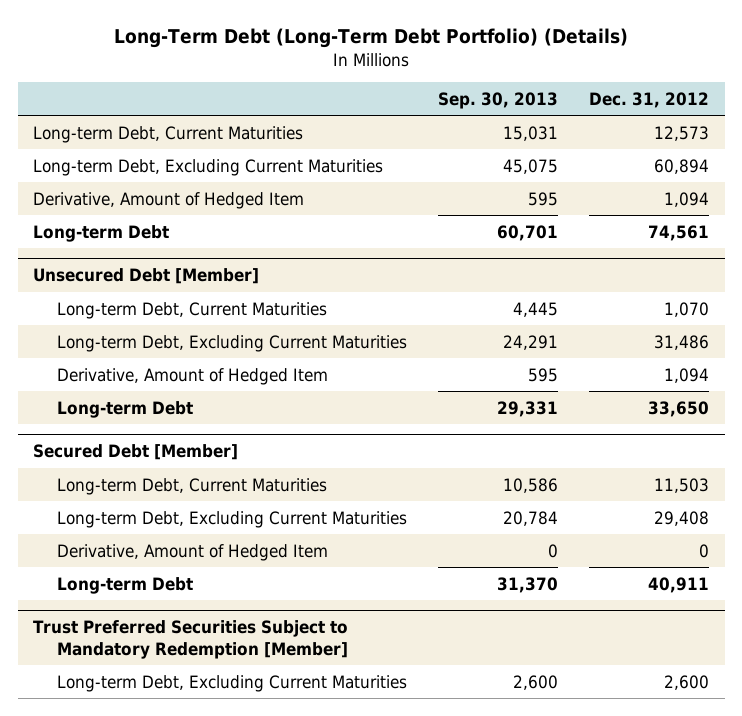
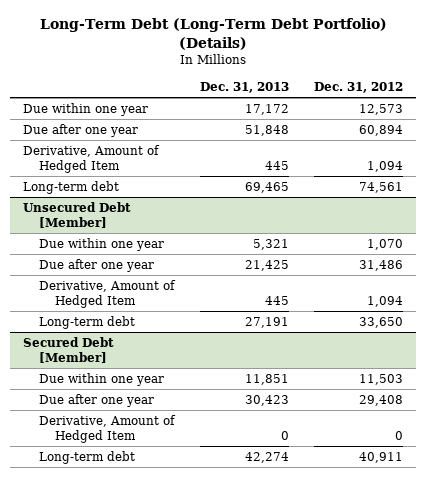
- | Sep. 30, 2013 | Dec. 31, 2012
+ | Dec. 31, 2013 | Dec. 31, 2012
- Long-term Debt, Current Maturities | 15,031 | 12,573
- Long-term Debt, Excluding Current Maturities | 45,075 | 60,894
+ Due within one year | 17,172 | 12,573
+ Due after one year | 51,848 | 60,894
- Long-term Debt | 60,701 | 74,561
+ Long-term debt | 69,465 | 74,561
@ Unsecured Debt [Member]
- Long-term Debt, Current Maturities | 4,445 | 1,070
- Long-term Debt, Excluding Current Maturities | 24,291 | 31,486
+ Due within one year | 5,321 | 1,070
+ Due after one year | 21,425 | 31,486
- Long-term Debt | 29,331 | 33,650
+ Long-term debt | 27,191 | 33,650
@ Secured Debt [Member]
- Long-term Debt, Current Maturities | 10,586 | 11,503
- Long-term Debt, Excluding Current Maturities | 20,784 | 29,408
+ Due within one year | 11,851 | 11,503
+ Due after one year | 30,423 | 29,408
- Long-term Debt | 31,370 | 40,911
- Trust Preferred Securities Subject to Mandatory Redemption [Member]
- Long-term Debt, Excluding Current Maturities | 2,600 | 2,600
@ Secured Debt [Member]
+ Long-term debt | 42,274 | 40,911

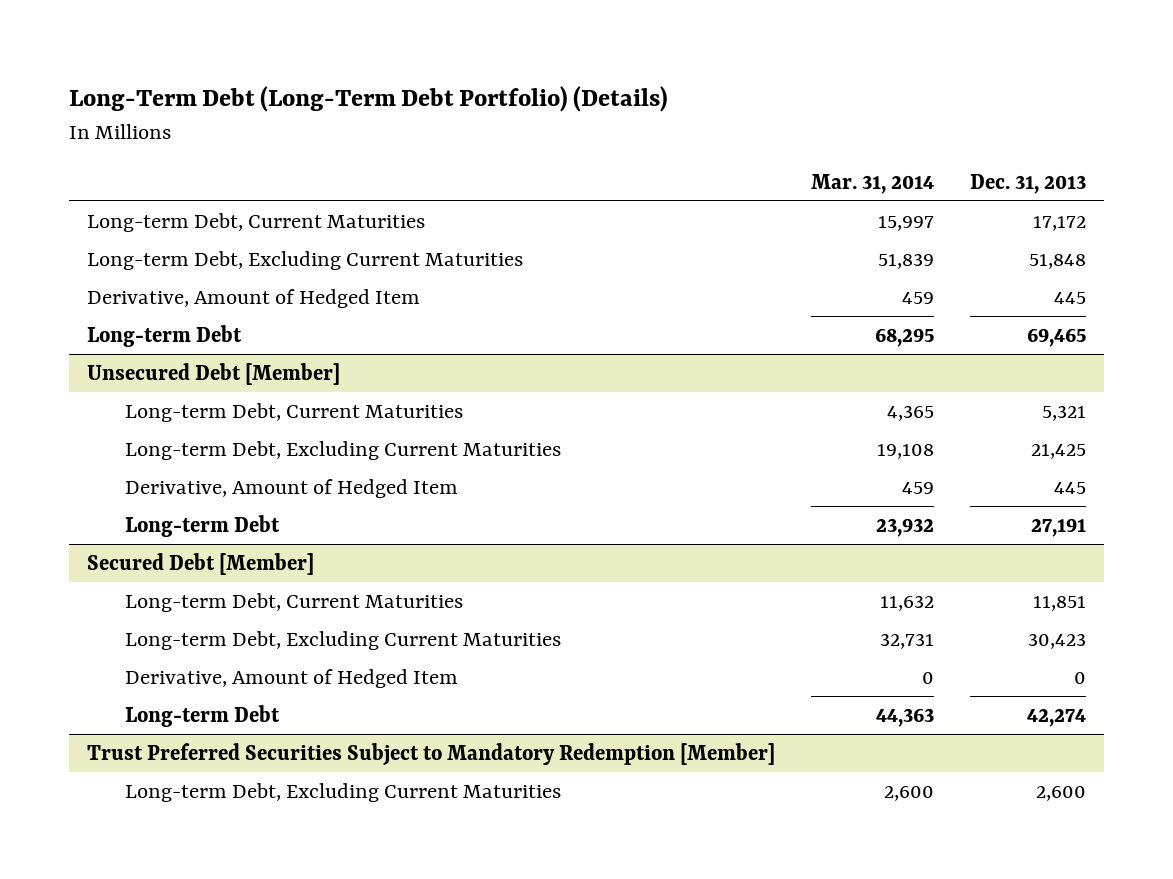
- | Dec. 31, 2013 | Dec. 31, 2012
+ | Mar. 31, 2014 | Dec. 31, 2013
- Due within one year | 17,172 | 12,573
- Due after one year | 51,848 | 60,894
+ Long-term Debt, Current Maturities | 15,997 | 17,172
+ Long-term Debt, Excluding Current Maturities | 51,839 | 51,848
- Long-term debt | 69,465 | 74,561
+ Long-term Debt | 68,295 | 69,465
@ Unsecured Debt [Member]
- Due within one year | 5,321 | 1,070
- Due after one year | 21,425 | 31,486
+ Long-term Debt, Current Maturities | 4,365 | 5,321
+ Long-term Debt, Excluding Current Maturities | 19,108 | 21,425
- Long-term debt | 27,191 | 33,650
+ Long-term Debt | 23,932 | 27,191
@ Secured Debt [Member]
- Due within one year | 11,851 | 11,503
- Due after one year | 30,423 | 29,408
+ Long-term Debt, Current Maturities | 11,632 | 11,851
+ Long-term Debt, Excluding Current Maturities | 32,731 | 30,423
- Long-term debt | 42,274 | 40,911
+ Long-term Debt | 44,363 | 42,274
+ Trust Preferred Securities Subject to Mandatory Redemption [Member]
+ Long-term Debt, Excluding Current Maturities | 2,600 | 2,600

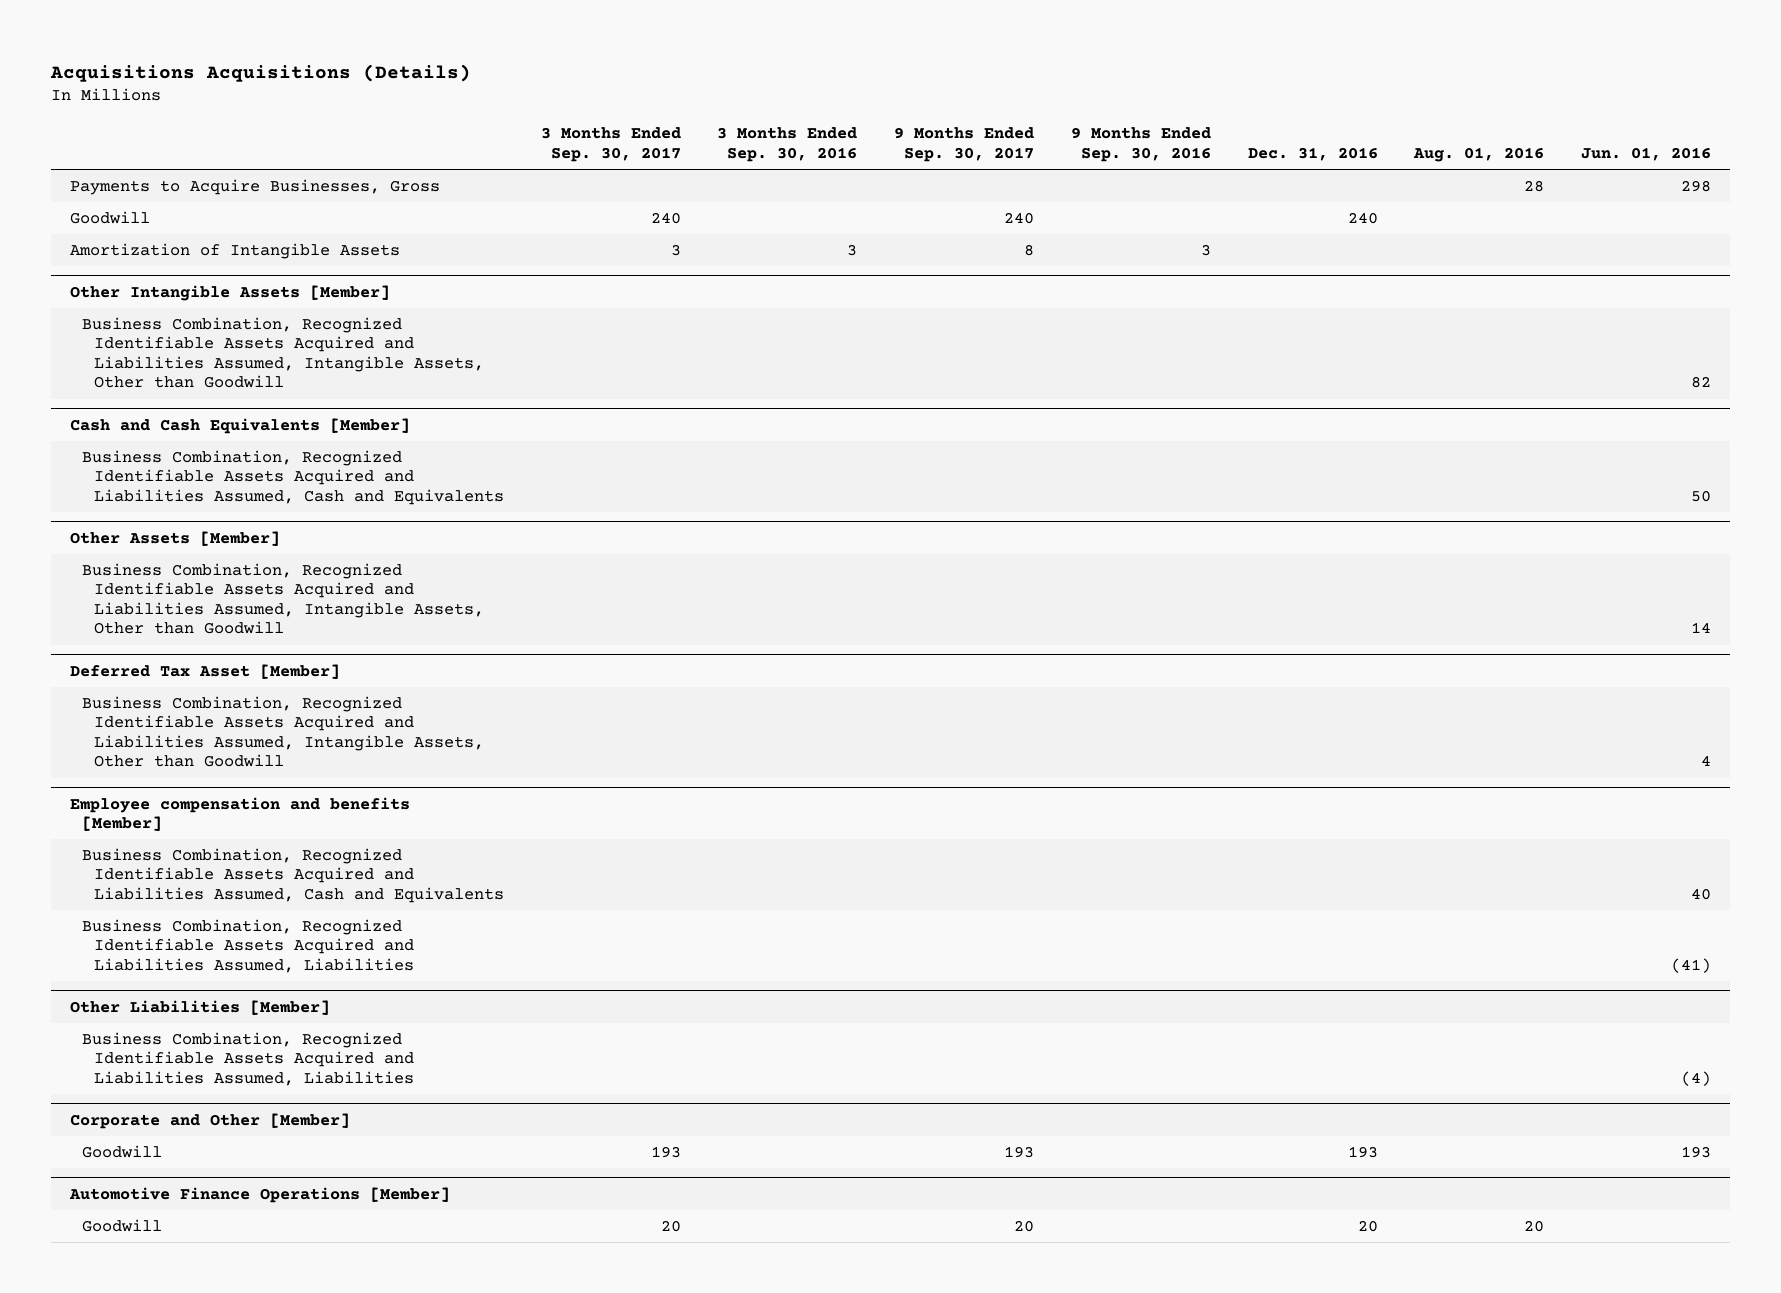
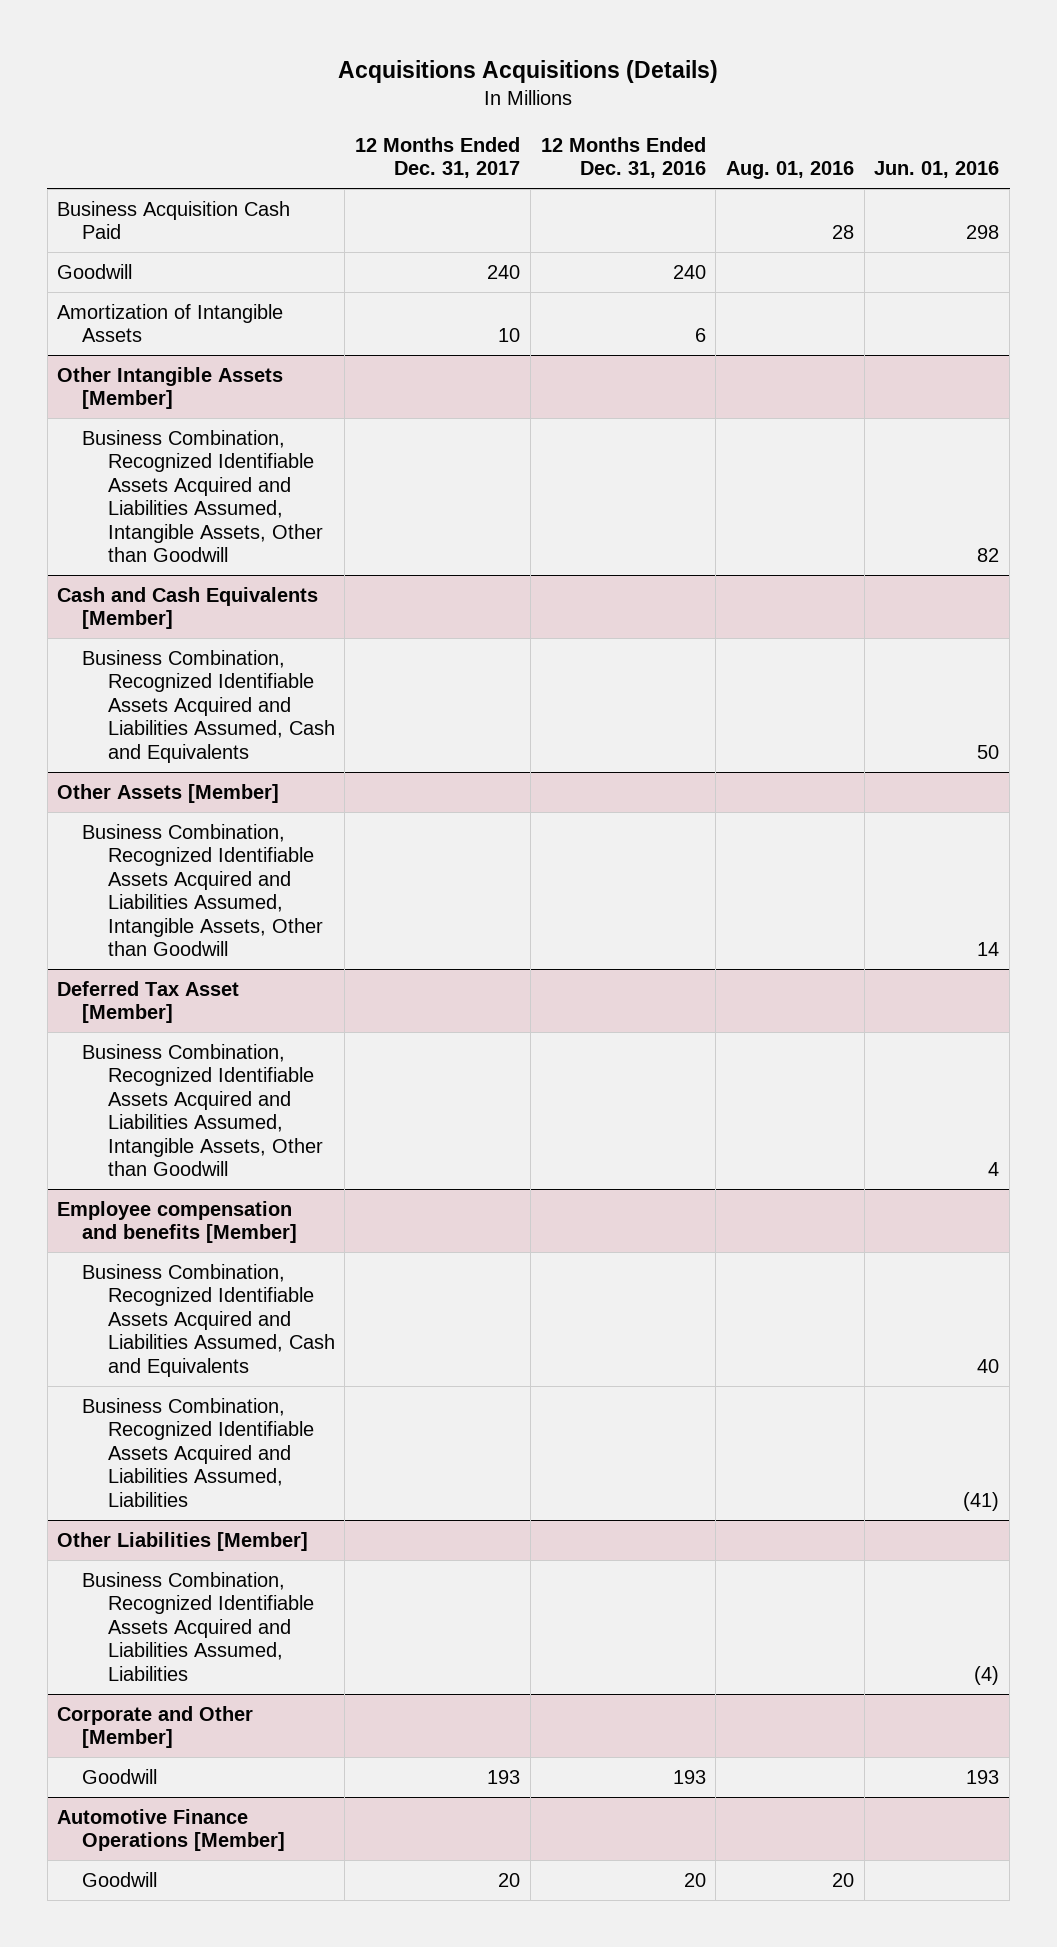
- | 3 Months Ended Sep. 30, 2017 | 3 Months Ended Sep. 30, 2016 | 9 Months Ended Sep. 30, 2017 | 9 Months Ended Sep. 30, 2016 | Dec. 31, 2016 | Aug. 01, 2016 | Jun. 01, 2016
+ | 12 Months Ended Dec. 31, 2017 | 12 Months Ended Dec. 31, 2016 | Aug. 01, 2016 | Jun. 01, 2016
- Payments to Acquire Businesses, Gross | | | | | | 28 | 298
+ Business Acquisition Cash Paid | | | 28 | 298

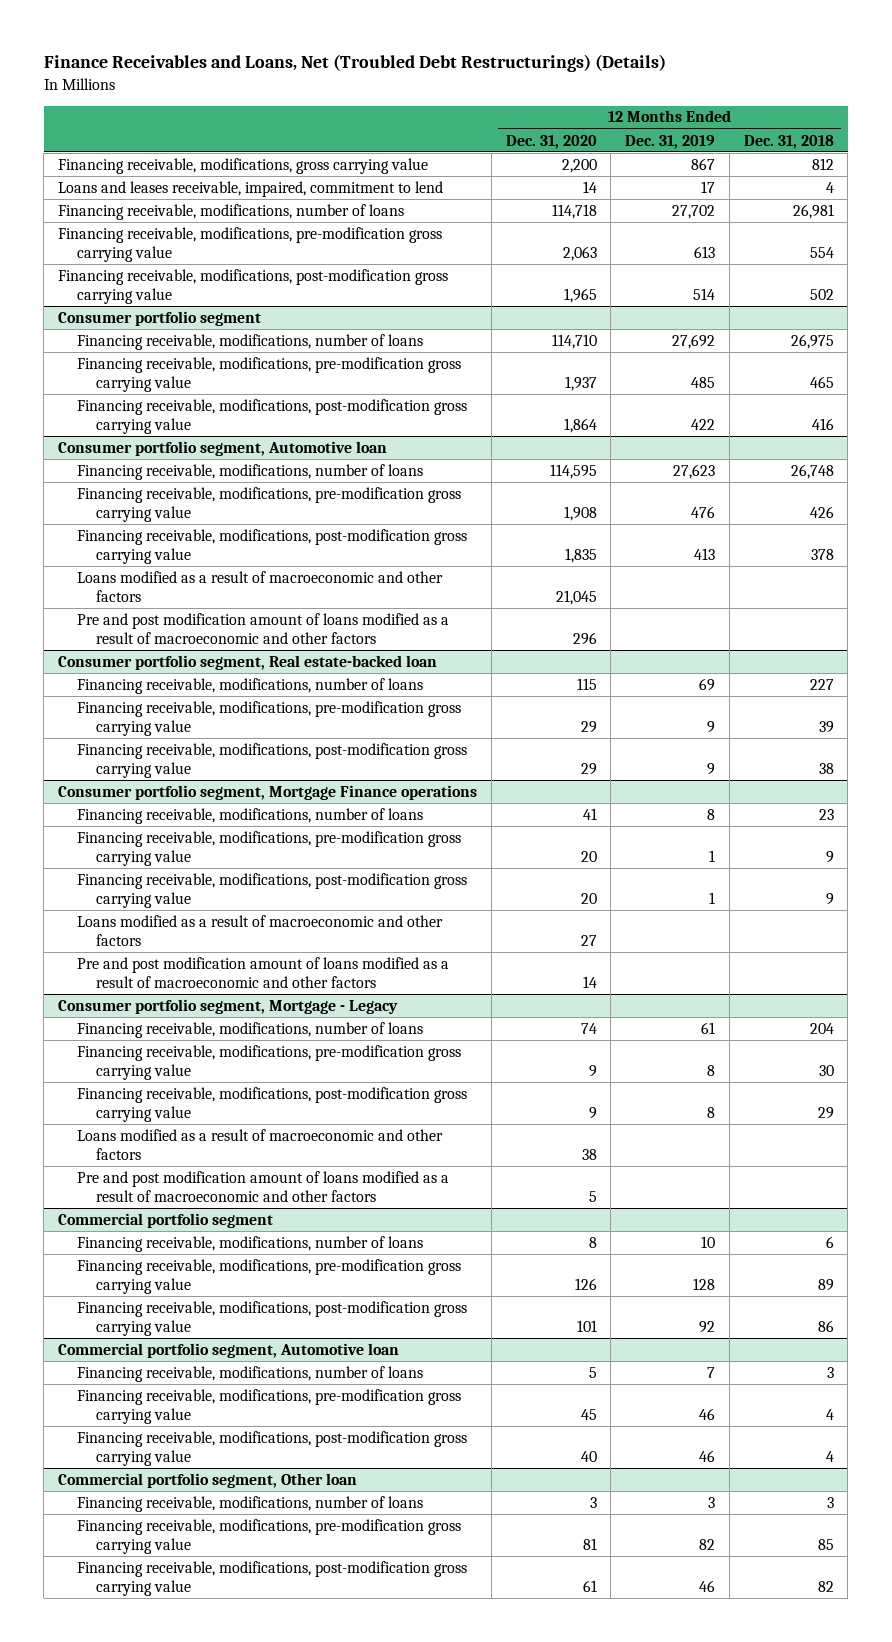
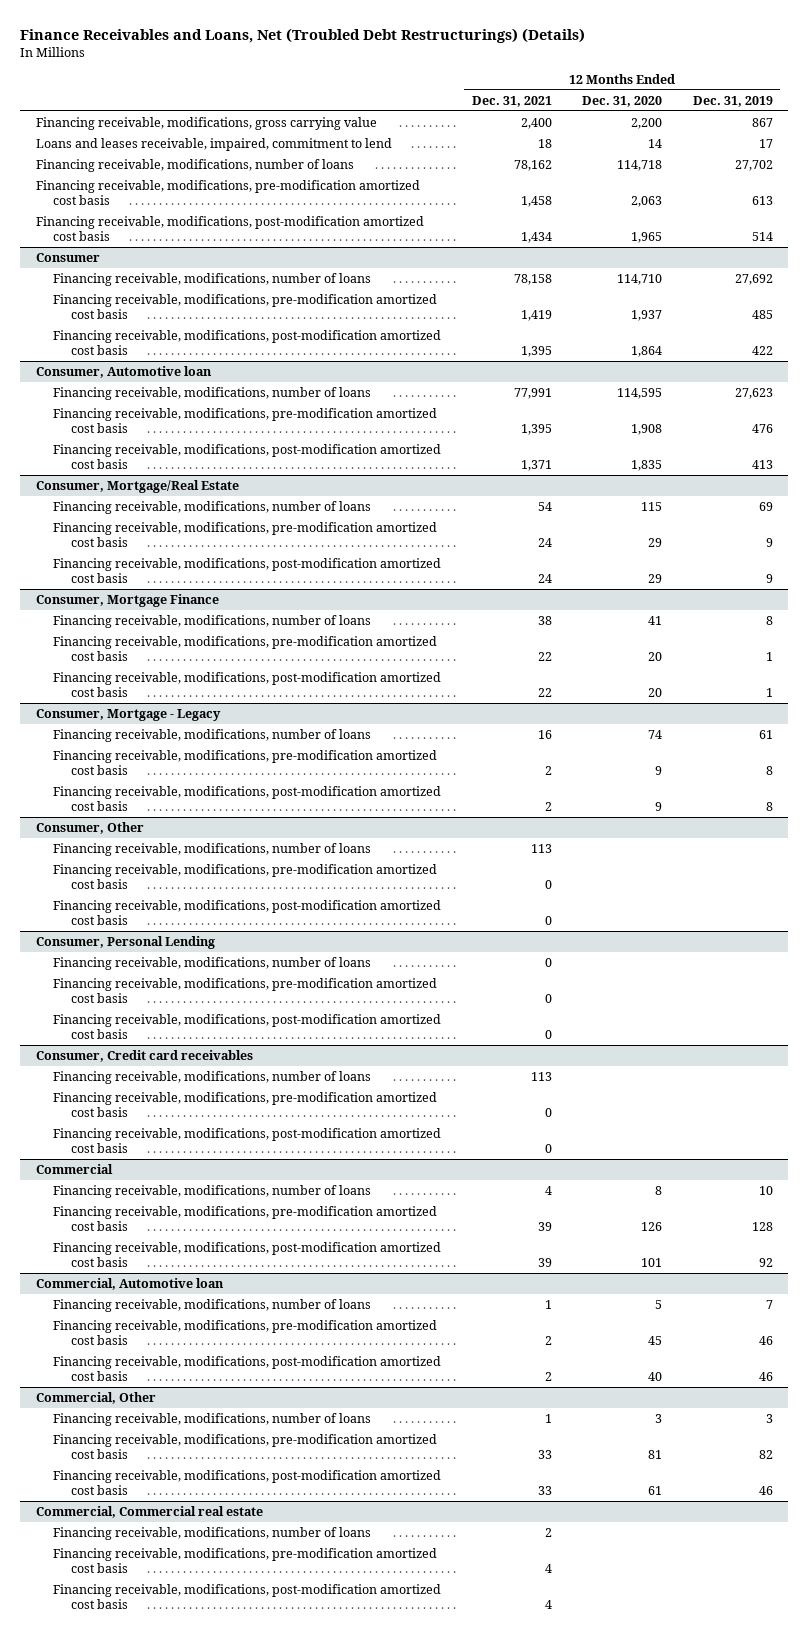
- | 12 Months Ended Dec. 31, 2020 | 12 Months Ended Dec. 31, 2019 | 12 Months Ended Dec. 31, 2018
+ | 12 Months Ended Dec. 31, 2021 | 12 Months Ended Dec. 31, 2020 | 12 Months Ended Dec. 31, 2019
- Financing receivable, modifications, pre-modification gross carrying value | 2,063 | 613 | 554
- Financing receivable, modifications, post-modification gross carrying value | 1,965 | 514 | 502
- Consumer portfolio segment
+ Financing receivable, modifications, pre-modification amortized cost basis | 1,458 | 2,063 | 613
+ Financing receivable, modifications, post-modification amortized cost basis | 1,434 | 1,965 | 514
+ Consumer
- Financing receivable, modifications, pre-modification gross carrying value | 1,937 | 485 | 465
- Financing receivable, modifications, post-modification gross carrying value | 1,864 | 422 | 416
- Consumer portfolio segment, Automotive loan
+ Financing receivable, modifications, pre-modification amortized cost basis | 1,419 | 1,937 | 485
+ Financing receivable, modifications, post-modification amortized cost basis | 1,395 | 1,864 | 422
+ Consumer, Automotive loan
- Financing receivable, modifications, pre-modification gross carrying value | 1,908 | 476 | 426
- Financing receivable, modifications, post-modification gross carrying value | 1,835 | 413 | 378
- Loans modified as a result of macroeconomic and other factors | 21,045 | |
- Pre and post modification amount of loans modified as a result of macroeconomic and other factors | 296 | |
- Consumer portfolio segment, Real estate-backed loan
+ Financing receivable, modifications, pre-modification amortized cost basis | 1,395 | 1,908 | 476
+ Financing receivable, modifications, post-modification amortized cost basis | 1,371 | 1,835 | 413
+ Consumer, Mortgage/Real Estate
- Financing receivable, modifications, pre-modification gross carrying value | 29 | 9 | 39
- Financing receivable, modifications, post-modification gross carrying value | 29 | 9 | 38
- Consumer portfolio segment, Mortgage Finance operations
+ Financing receivable, modifications, pre-modification amortized cost basis | 24 | 29 | 9
+ Financing receivable, modifications, post-modification amortized cost basis | 24 | 29 | 9
+ Consumer, Mortgage Finance
- Financing receivable, modifications, pre-modification gross carrying value | 20 | 1 | 9
- Financing receivable, modifications, post-modification gross carrying value | 20 | 1 | 9
- Loans modified as a result of macroeconomic and other factors | 27 | |
- Pre and post modification amount of loans modified as a result of macroeconomic and other factors | 14 | |
- Consumer portfolio segment, Mortgage - Legacy
+ Financing receivable, modifications, pre-modification amortized cost basis | 22 | 20 | 1
+ Financing receivable, modifications, post-modification amortized cost basis | 22 | 20 | 1
+ Consumer, Mortgage - Legacy
- Financing receivable, modifications, pre-modification gross carrying value | 9 | 8 | 30
- Financing receivable, modifications, post-modification gross carrying value | 9 | 8 | 29
- Loans modified as a result of macroeconomic and other factors | 38 | |
- Pre and post modification amount of loans modified as a result of macroeconomic and other factors | 5 | |
- Commercial portfolio segment
+ Financing receivable, modifications, pre-modification amortized cost basis | 2 | 9 | 8
+ Financing receivable, modifications, post-modification amortized cost basis | 2 | 9 | 8
+ Consumer, Other
+ Financing receivable, modifications, number of loans | 113 | |
+ Financing receivable, modifications, pre-modification amortized cost basis | 0 | |
+ Financing receivable, modifications, post-modification amortized cost basis | 0 | |
+ Consumer, Personal Lending
+ Financing receivable, modifications, number of loans | 0 | |
+ Financing receivable, modifications, pre-modification amortized cost basis | 0 | |
+ Financing receivable, modifications, post-modification amortized cost basis | 0 | |
+ Consumer, Credit card receivables
+ Financing receivable, modifications, number of loans | 113 | |
+ Financing receivable, modifications, pre-modification amortized cost basis | 0 | |
+ Financing receivable, modifications, post-modification amortized cost basis | 0 | |
+ Commercial
- Financing receivable, modifications, pre-modification gross carrying value | 126 | 128 | 89
- Financing receivable, modifications, post-modification gross carrying value | 101 | 92 | 86
- Commercial portfolio segment, Automotive loan
+ Financing receivable, modifications, pre-modification amortized cost basis | 39 | 126 | 128
+ Financing receivable, modifications, post-modification amortized cost basis | 39 | 101 | 92
+ Commercial, Automotive loan
- Financing receivable, modifications, pre-modification gross carrying value | 45 | 46 | 4
- Financing receivable, modifications, post-modification gross carrying value | 40 | 46 | 4
- Commercial portfolio segment, Other loan
+ Financing receivable, modifications, pre-modification amortized cost basis | 2 | 45 | 46
+ Financing receivable, modifications, post-modification amortized cost basis | 2 | 40 | 46
+ Commercial, Other
- Financing receivable, modifications, pre-modification gross carrying value | 81 | 82 | 85
- Financing receivable, modifications, post-modification gross carrying value | 61 | 46 | 82
+ Financing receivable, modifications, pre-modification amortized cost basis | 33 | 81 | 82
+ Financing receivable, modifications, post-modification amortized cost basis | 33 | 61 | 46
+ Commercial, Commercial real estate
+ Financing receivable, modifications, number of loans | 2 | |
+ Financing receivable, modifications, pre-modification amortized cost basis | 4 | |
+ Financing receivable, modifications, post-modification amortized cost basis | 4 | |

